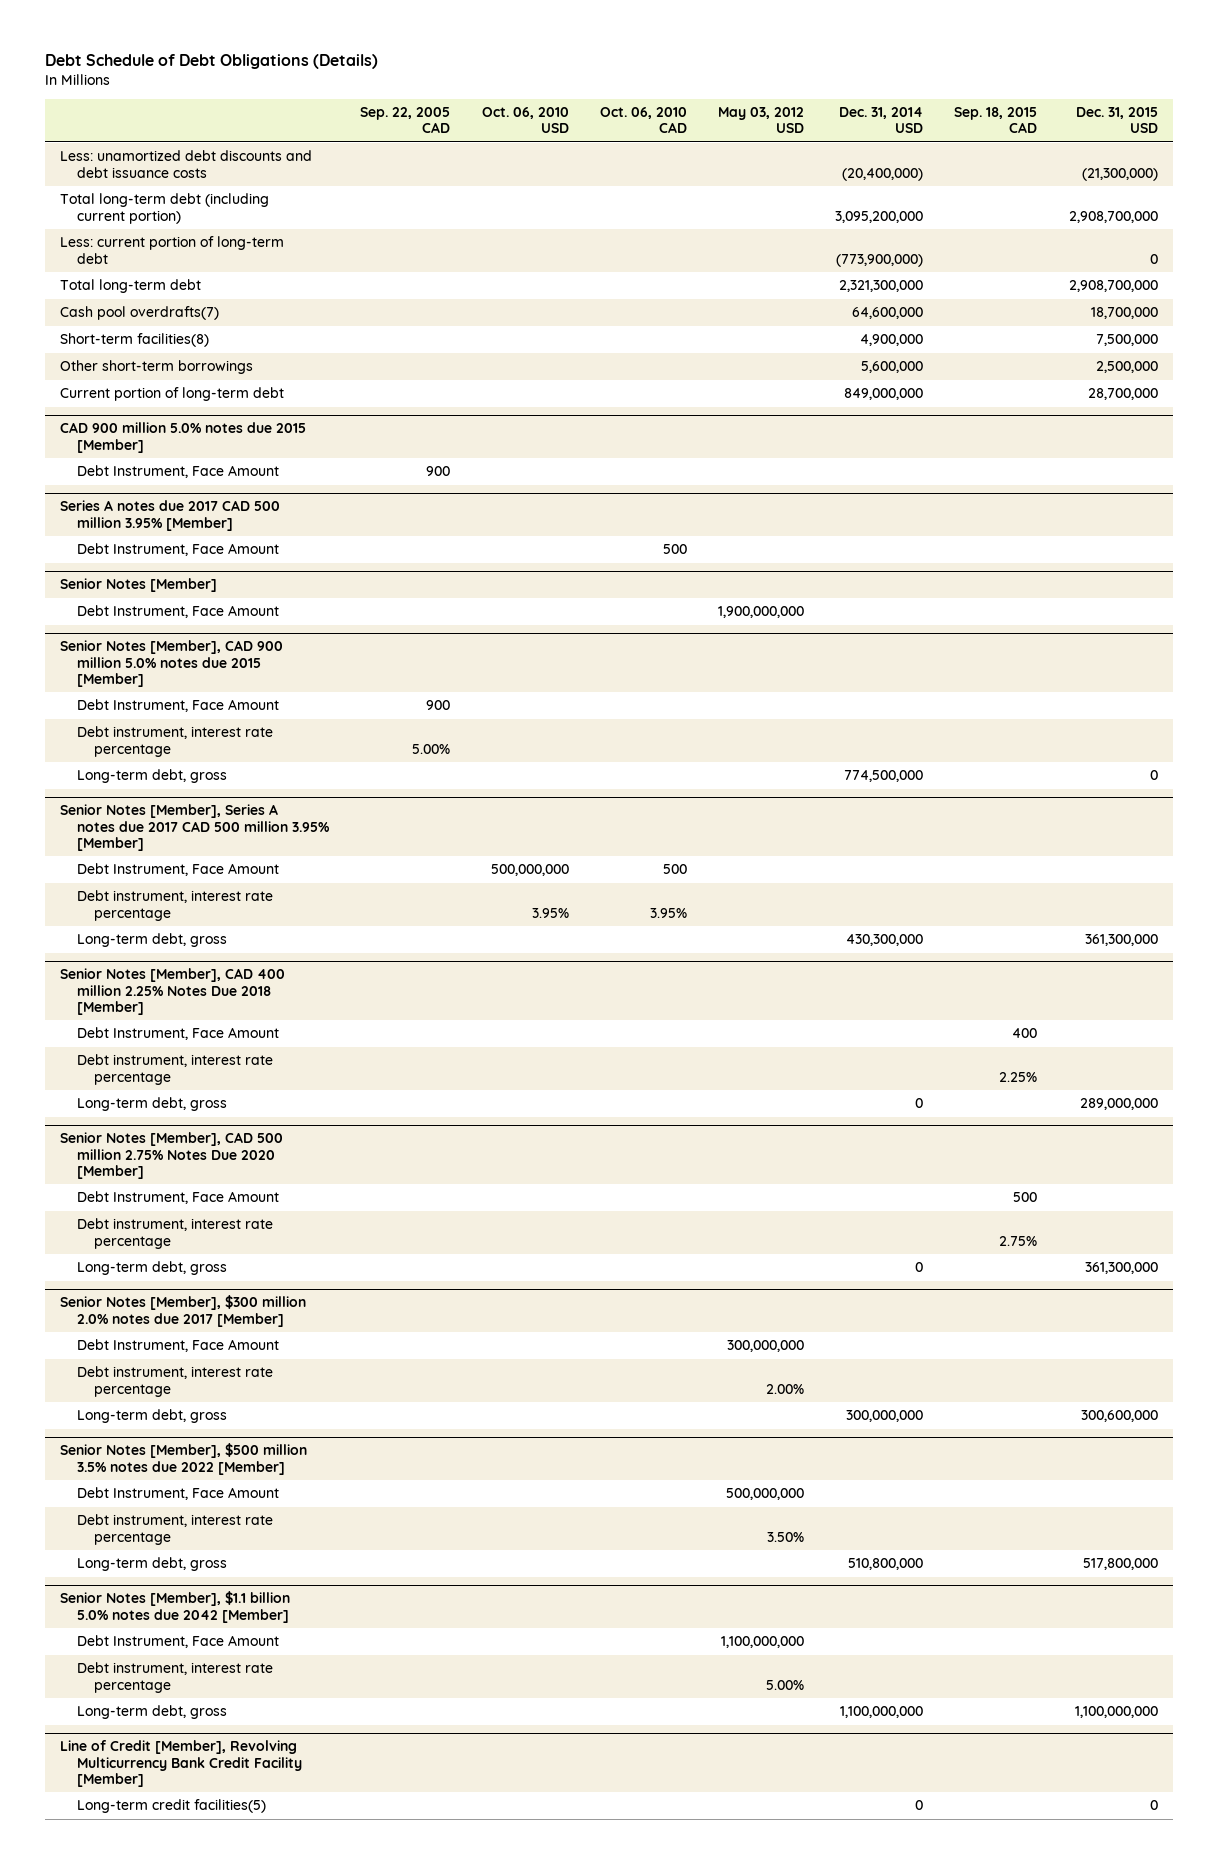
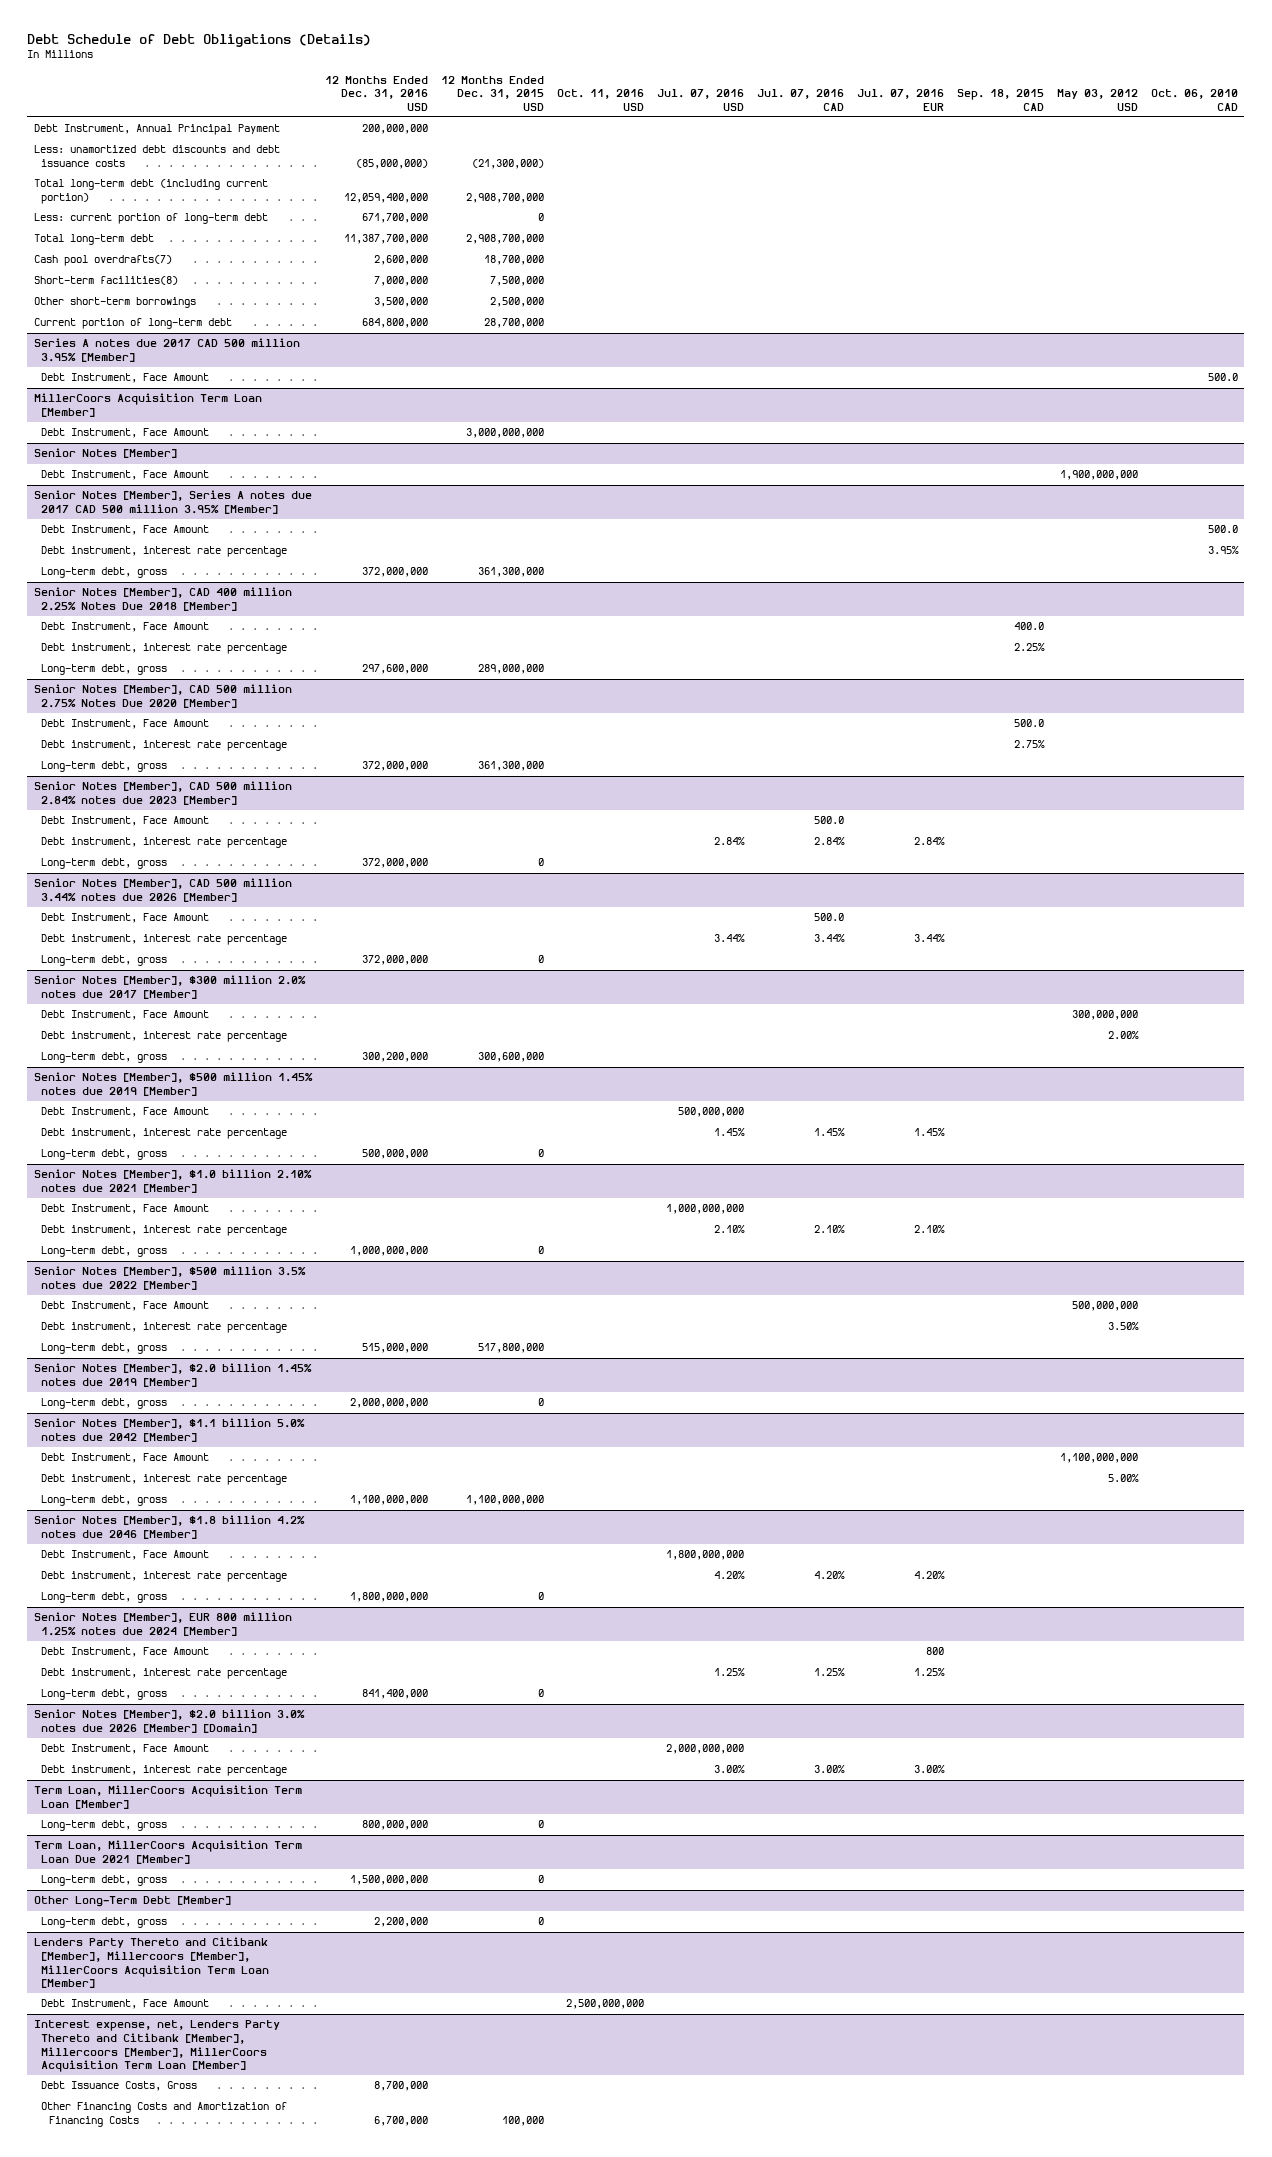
- | Sep. 22, 2005 CAD | Oct. 06, 2010 USD | Oct. 06, 2010 CAD | May 03, 2012 USD | Dec. 31, 2014 USD | Sep. 18, 2015 CAD | Dec. 31, 2015 USD
+ | 12 Months Ended Dec. 31, 2016 USD | 12 Months Ended Dec. 31, 2015 USD | Oct. 11, 2016 USD | Jul. 07, 2016 USD | Jul. 07, 2016 CAD | Jul. 07, 2016 EUR | Sep. 18, 2015 CAD | May 03, 2012 USD | Oct. 06, 2010 CAD
+ Debt Instrument, Annual Principal Payment | 200,000,000 | | | | | | | |
- CAD 900 million 5.0% notes due 2015 [Member]
- Debt Instrument, Face Amount | 900 | | | | | |
@ Series A notes due 2017 CAD 500 million 3.95% [Member]
- Debt Instrument, Face Amount | | | 500 | | | |
+ Debt Instrument, Face Amount | | | | | | | | | 500.0
+ MillerCoors Acquisition Term Loan [Member]
+ Debt Instrument, Face Amount | | 3,000,000,000 | | | | | | |
- Senior Notes [Member], CAD 900 million 5.0% notes due 2015 [Member]
- Debt Instrument, Face Amount | 900 | | | | | |
- Debt instrument, interest rate percentage | 5.00% | | | | | |
- Long-term debt, gross | | | | | 774,500,000 | | 0
@ Senior Notes [Member], Series A notes due 2017 CAD 500 million 3.95% [Member]
- Debt Instrument, Face Amount | | 500,000,000 | 500 | | | |
+ Debt Instrument, Face Amount | | | | | | | | | 500.0
@ Senior Notes [Member], CAD 400 million 2.25% Notes Due 2018 [Member]
- Debt Instrument, Face Amount | | | | | | 400 |
+ Debt Instrument, Face Amount | | | | | | | 400.0 | |
@ Senior Notes [Member], CAD 500 million 2.75% Notes Due 2020 [Member]
- Debt Instrument, Face Amount | | | | | | 500 |
+ Debt Instrument, Face Amount | | | | | | | 500.0 | |
+ Senior Notes [Member], CAD 500 million 2.84% notes due 2023 [Member]
+ Debt Instrument, Face Amount | | | | | 500.0 | | | |
+ Debt instrument, interest rate percentage | | | | 2.84% | 2.84% | 2.84% | | |
+ Long-term debt, gross | 372,000,000 | 0 | | | | | | |
+ Senior Notes [Member], CAD 500 million 3.44% notes due 2026 [Member]
+ Debt Instrument, Face Amount | | | | | 500.0 | | | |
+ Debt instrument, interest rate percentage | | | | 3.44% | 3.44% | 3.44% | | |
+ Long-term debt, gross | 372,000,000 | 0 | | | | | | |
+ Senior Notes [Member], $500 million 1.45% notes due 2019 [Member]
+ Debt Instrument, Face Amount | | | | 500,000,000 | | | | |
+ Debt instrument, interest rate percentage | | | | 1.45% | 1.45% | 1.45% | | |
+ Long-term debt, gross | 500,000,000 | 0 | | | | | | |
+ Senior Notes [Member], $1.0 billion 2.10% notes due 2021 [Member]
+ Debt Instrument, Face Amount | | | | 1,000,000,000 | | | | |
+ Debt instrument, interest rate percentage | | | | 2.10% | 2.10% | 2.10% | | |
+ Long-term debt, gross | 1,000,000,000 | 0 | | | | | | |
+ Senior Notes [Member], $2.0 billion 1.45% notes due 2019 [Member]
+ Long-term debt, gross | 2,000,000,000 | 0 | | | | | | |
- Line of Credit [Member], Revolving Multicurrency Bank Credit Facility [Member]
- Long-term credit facilities(5) | | | | | 0 | | 0
+ Senior Notes [Member], $1.8 billion 4.2% notes due 2046 [Member]
+ Debt Instrument, Face Amount | | | | 1,800,000,000 | | | | |
+ Debt instrument, interest rate percentage | | | | 4.20% | 4.20% | 4.20% | | |
+ Long-term debt, gross | 1,800,000,000 | 0 | | | | | | |
+ Senior Notes [Member], EUR 800 million 1.25% notes due 2024 [Member]
+ Debt Instrument, Face Amount | | | | | | 800 | | |
+ Debt instrument, interest rate percentage | | | | 1.25% | 1.25% | 1.25% | | |
+ Long-term debt, gross | 841,400,000 | 0 | | | | | | |
+ Senior Notes [Member], $2.0 billion 3.0% notes due 2026 [Member] [Domain]
+ Debt Instrument, Face Amount | | | | 2,000,000,000 | | | | |
+ Debt instrument, interest rate percentage | | | | 3.00% | 3.00% | 3.00% | | |
+ Term Loan, MillerCoors Acquisition Term Loan [Member]
+ Long-term debt, gross | 800,000,000 | 0 | | | | | | |
+ Term Loan, MillerCoors Acquisition Term Loan Due 2021 [Member]
+ Long-term debt, gross | 1,500,000,000 | 0 | | | | | | |
+ Other Long-Term Debt [Member]
+ Long-term debt, gross | 2,200,000 | 0 | | | | | | |
+ Lenders Party Thereto and Citibank [Member], Millercoors [Member], MillerCoors Acquisition Term Loan [Member]
+ Debt Instrument, Face Amount | | | 2,500,000,000 | | | | | |
+ Interest expense, net, Lenders Party Thereto and Citibank [Member], Millercoors [Member], MillerCoors Acquisition Term Loan [Member]
+ Debt Issuance Costs, Gross | 8,700,000 | | | | | | | |
+ Other Financing Costs and Amortization of Financing Costs | 6,700,000 | 100,000 | | | | | | |

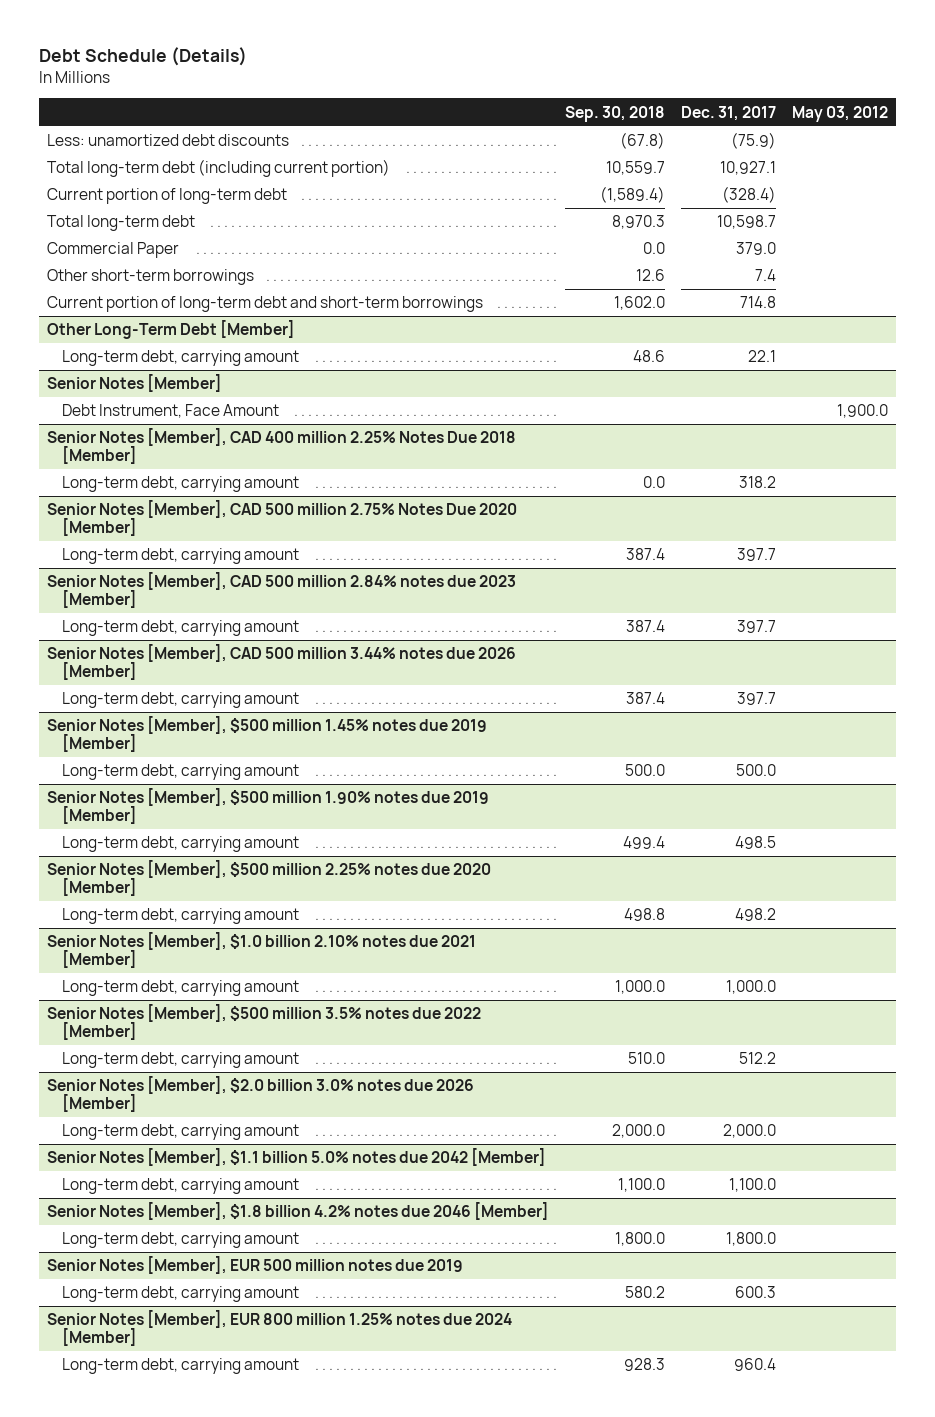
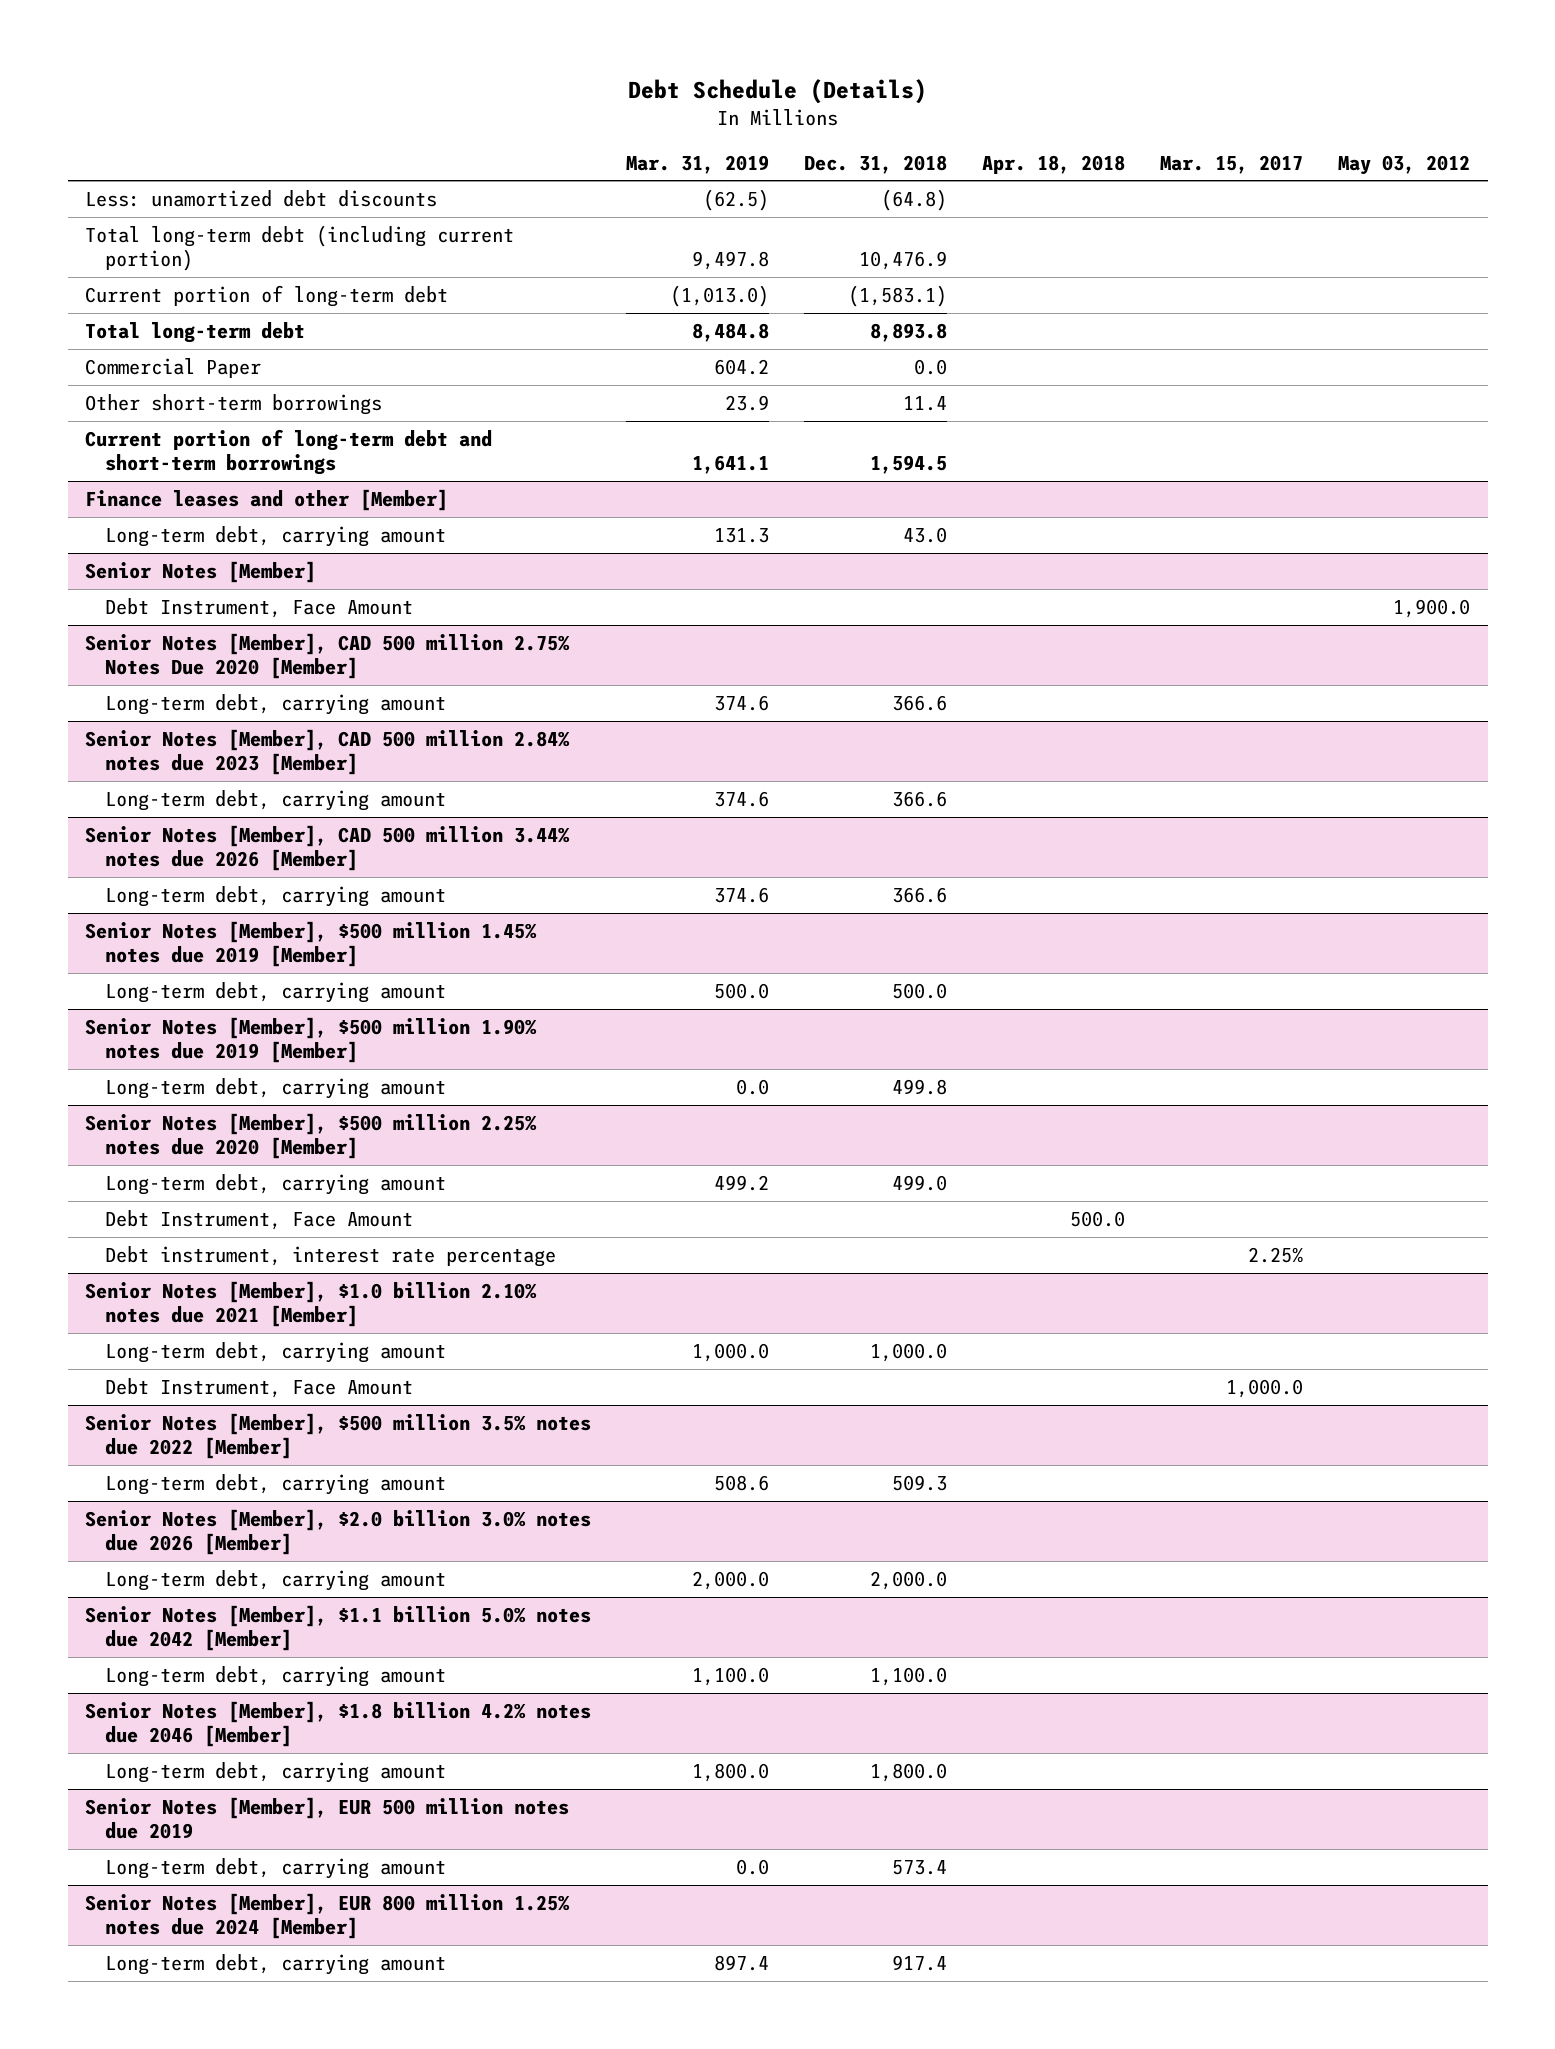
- | Sep. 30, 2018 | Dec. 31, 2017 | May 03, 2012
+ | Mar. 31, 2019 | Dec. 31, 2018 | Apr. 18, 2018 | Mar. 15, 2017 | May 03, 2012
- Other Long-Term Debt [Member]
+ Finance leases and other [Member]
- Senior Notes [Member], CAD 400 million 2.25% Notes Due 2018 [Member]
- Long-term debt, carrying amount | 0.0 | 318.2 |
@ Senior Notes [Member], $500 million 2.25% notes due 2020 [Member]
+ Debt Instrument, Face Amount | | | 500.0 | |
+ Debt instrument, interest rate percentage | | | | 2.25% |
@ Senior Notes [Member], $1.0 billion 2.10% notes due 2021 [Member]
+ Debt Instrument, Face Amount | | | | 1,000.0 |

